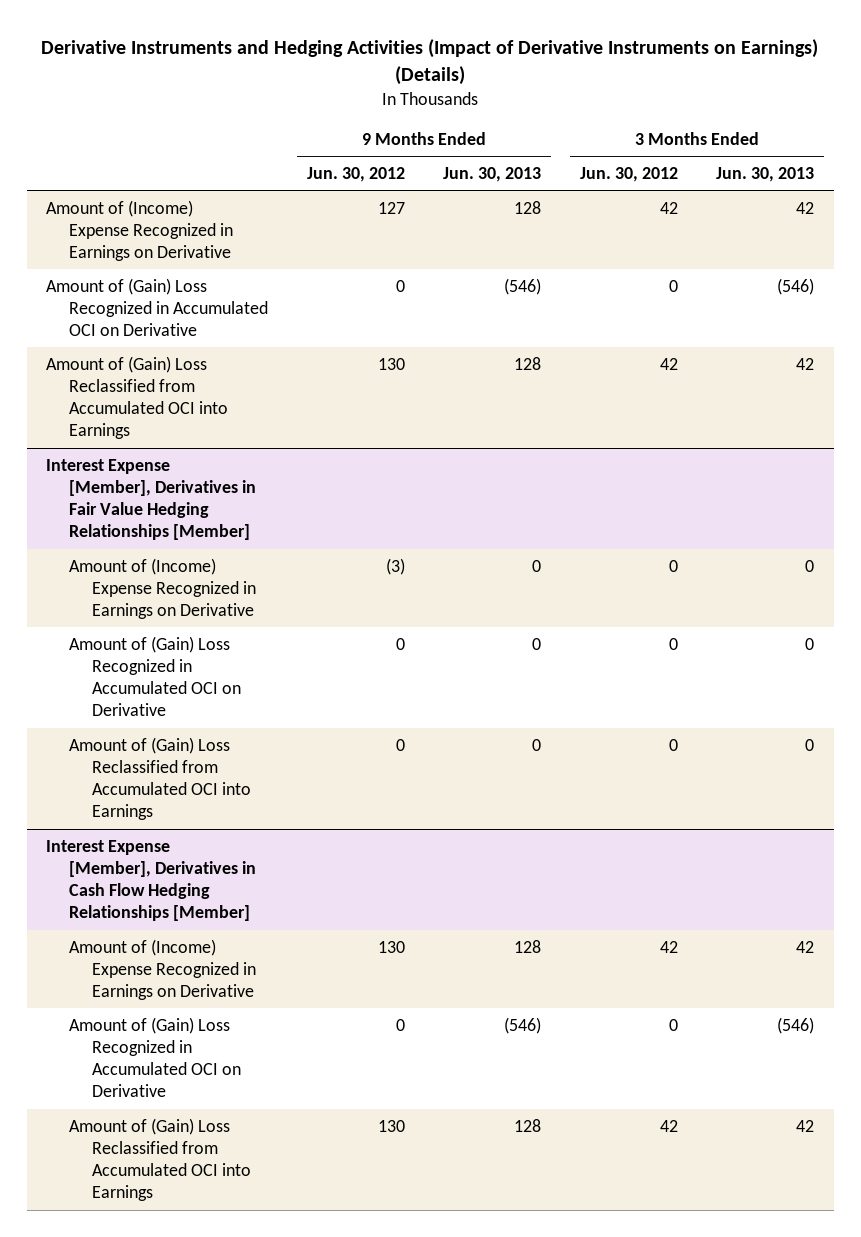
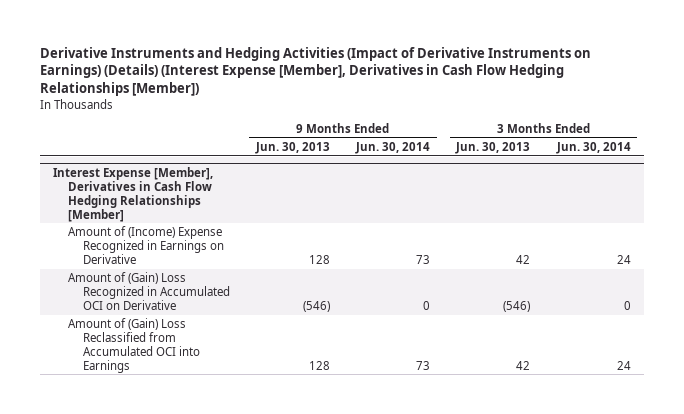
- Derivative Instruments and Hedging Activities (Impact of Derivative Instruments on Earnings) (Details)
+ Derivative Instruments and Hedging Activities (Impact of Derivative Instruments on Earnings) (Details) (Interest Expense [Member], Derivatives in Cash Flow Hedging Relationships [Member])
- | 9 Months Ended Jun. 30, 2012 | 9 Months Ended Jun. 30, 2013 | 3 Months Ended Jun. 30, 2012 | 3 Months Ended Jun. 30, 2013
+ | 9 Months Ended Jun. 30, 2013 | 9 Months Ended Jun. 30, 2014 | 3 Months Ended Jun. 30, 2013 | 3 Months Ended Jun. 30, 2014
- Amount of (Income) Expense Recognized in Earnings on Derivative | 127 | 128 | 42 | 42
- Amount of (Gain) Loss Recognized in Accumulated OCI on Derivative | 0 | (546) | 0 | (546)
- Amount of (Gain) Loss Reclassified from Accumulated OCI into Earnings | 130 | 128 | 42 | 42
- Interest Expense [Member], Derivatives in Fair Value Hedging Relationships [Member]
- Amount of (Income) Expense Recognized in Earnings on Derivative | (3) | 0 | 0 | 0
- Amount of (Gain) Loss Recognized in Accumulated OCI on Derivative | 0 | 0 | 0 | 0
- Amount of (Gain) Loss Reclassified from Accumulated OCI into Earnings | 0 | 0 | 0 | 0

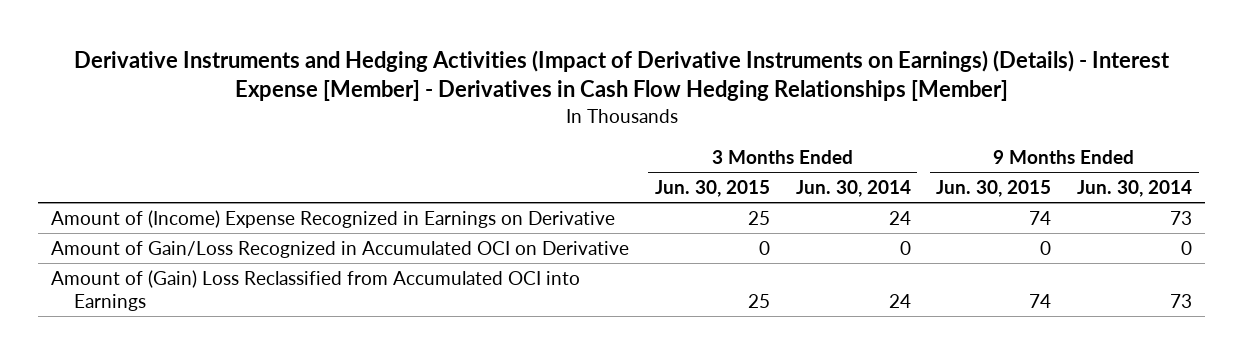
- Derivative Instruments and Hedging Activities (Impact of Derivative Instruments on Earnings) (Details) (Interest Expense [Member], Derivatives in Cash Flow Hedging Relationships [Member])
+ Derivative Instruments and Hedging Activities (Impact of Derivative Instruments on Earnings) (Details) - Interest Expense [Member] - Derivatives in Cash Flow Hedging Relationships [Member]
- | 9 Months Ended Jun. 30, 2013 | 9 Months Ended Jun. 30, 2014 | 3 Months Ended Jun. 30, 2013 | 3 Months Ended Jun. 30, 2014
+ | 3 Months Ended Jun. 30, 2015 | 3 Months Ended Jun. 30, 2014 | 9 Months Ended Jun. 30, 2015 | 9 Months Ended Jun. 30, 2014
- Interest Expense [Member], Derivatives in Cash Flow Hedging Relationships [Member]
- Amount of (Gain) Loss Recognized in Accumulated OCI on Derivative | (546) | 0 | (546) | 0
+ Amount of Gain/Loss Recognized in Accumulated OCI on Derivative | 0 | 0 | 0 | 0

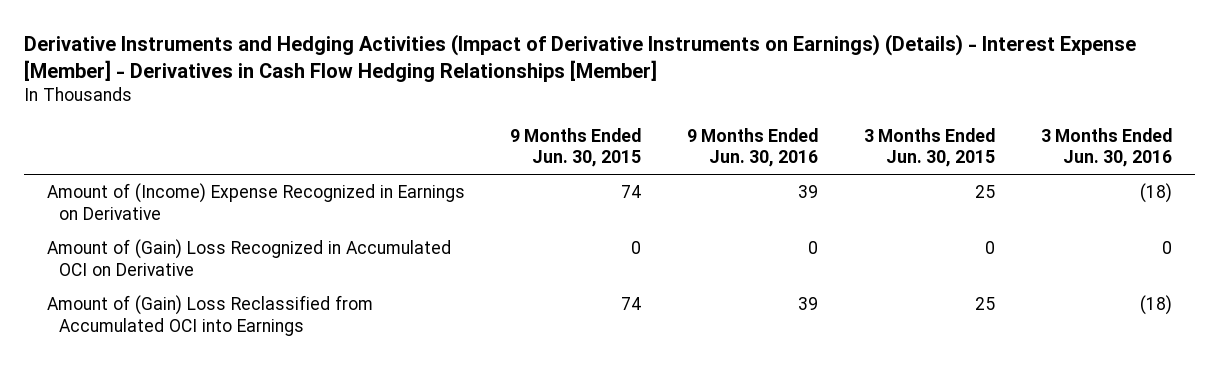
- | 3 Months Ended Jun. 30, 2015 | 3 Months Ended Jun. 30, 2014 | 9 Months Ended Jun. 30, 2015 | 9 Months Ended Jun. 30, 2014
+ | 9 Months Ended Jun. 30, 2015 | 9 Months Ended Jun. 30, 2016 | 3 Months Ended Jun. 30, 2015 | 3 Months Ended Jun. 30, 2016
- Amount of Gain/Loss Recognized in Accumulated OCI on Derivative | 0 | 0 | 0 | 0
+ Amount of (Gain) Loss Recognized in Accumulated OCI on Derivative | 0 | 0 | 0 | 0

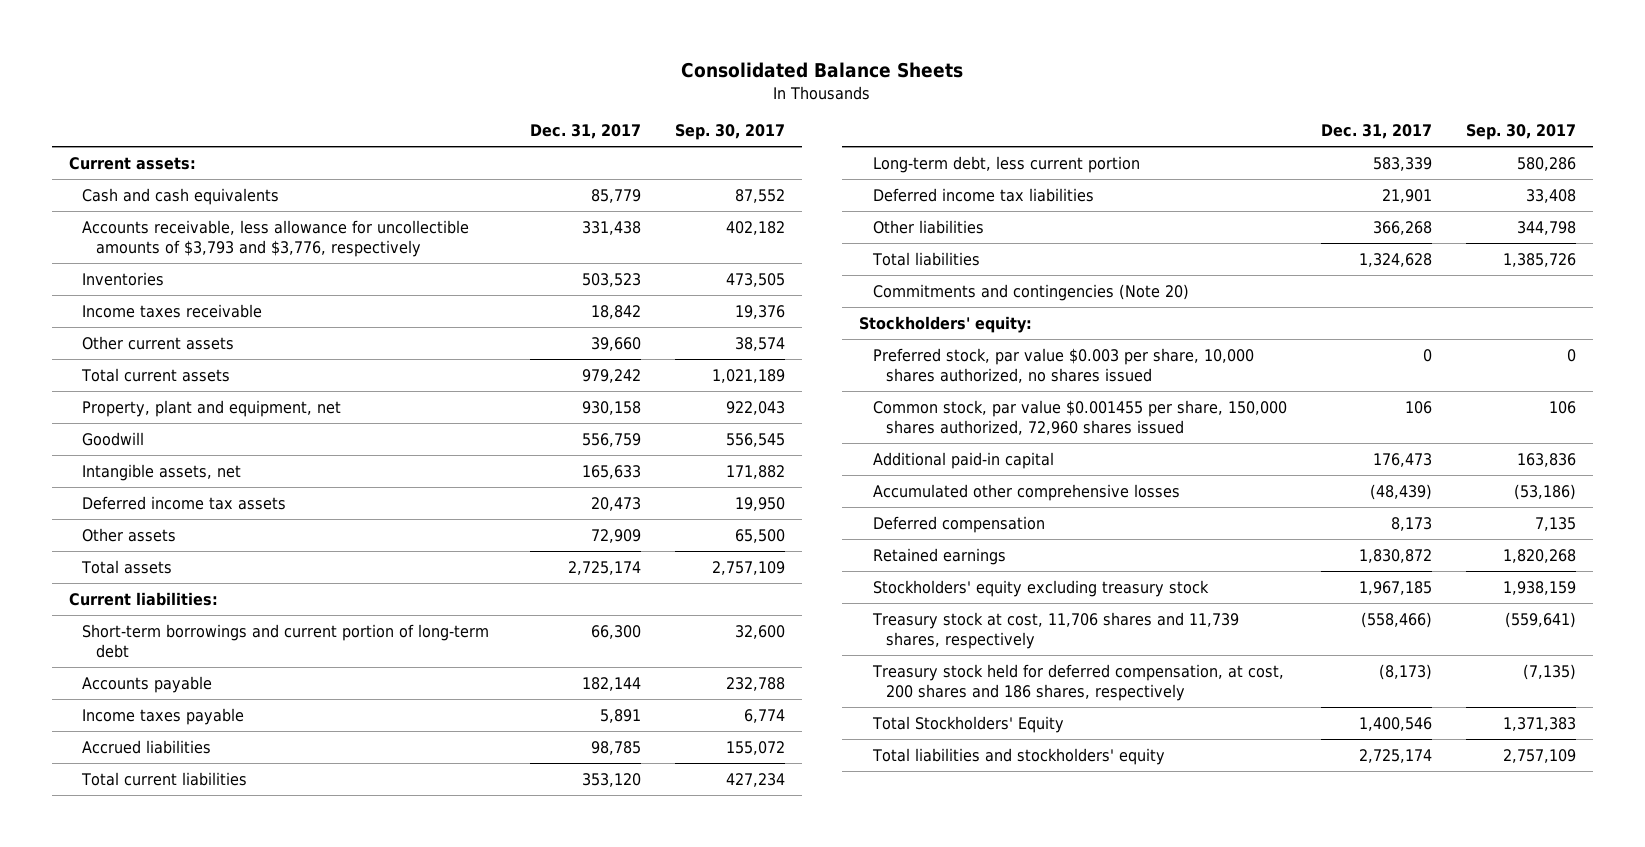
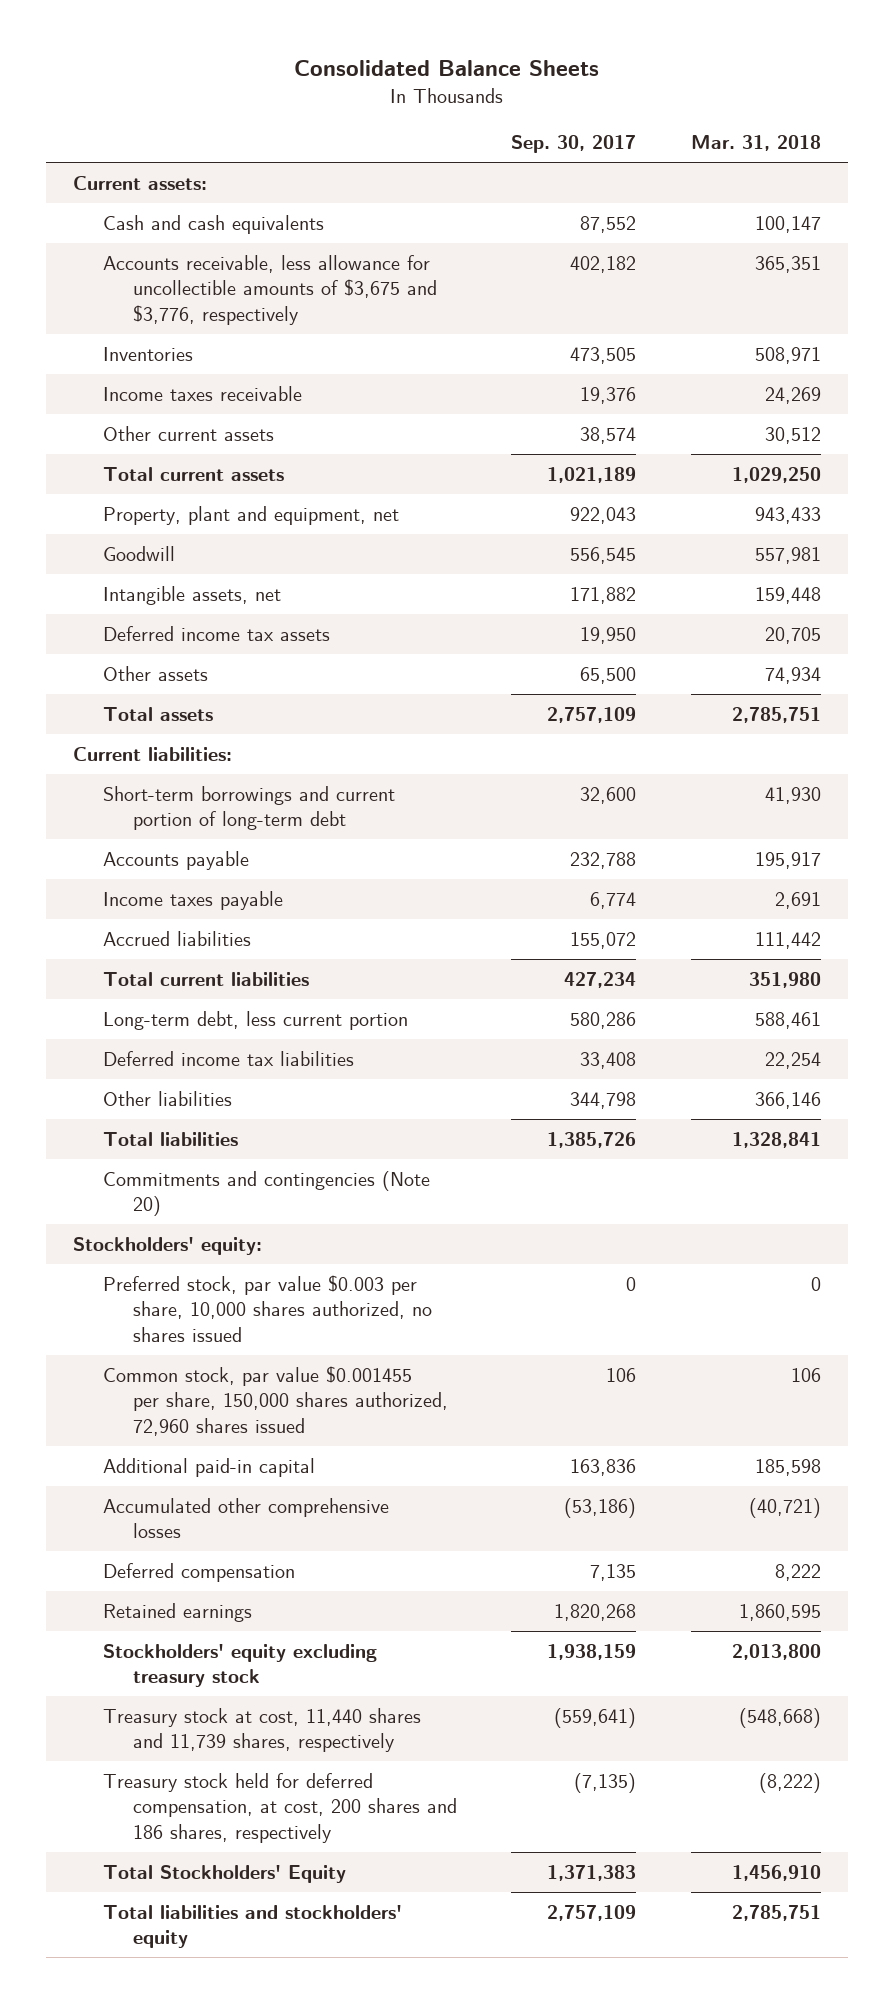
- | Dec. 31, 2017 | Sep. 30, 2017
+ | Sep. 30, 2017 | Mar. 31, 2018
- Accounts receivable, less allowance for uncollectible amounts of $3,793 and $3,776, respectively | 331,438 | 402,182
+ Accounts receivable, less allowance for uncollectible amounts of $3,675 and $3,776, respectively | 402,182 | 365,351
- Treasury stock at cost, 11,706 shares and 11,739 shares, respectively | (558,466) | (559,641)
+ Treasury stock at cost, 11,440 shares and 11,739 shares, respectively | (559,641) | (548,668)

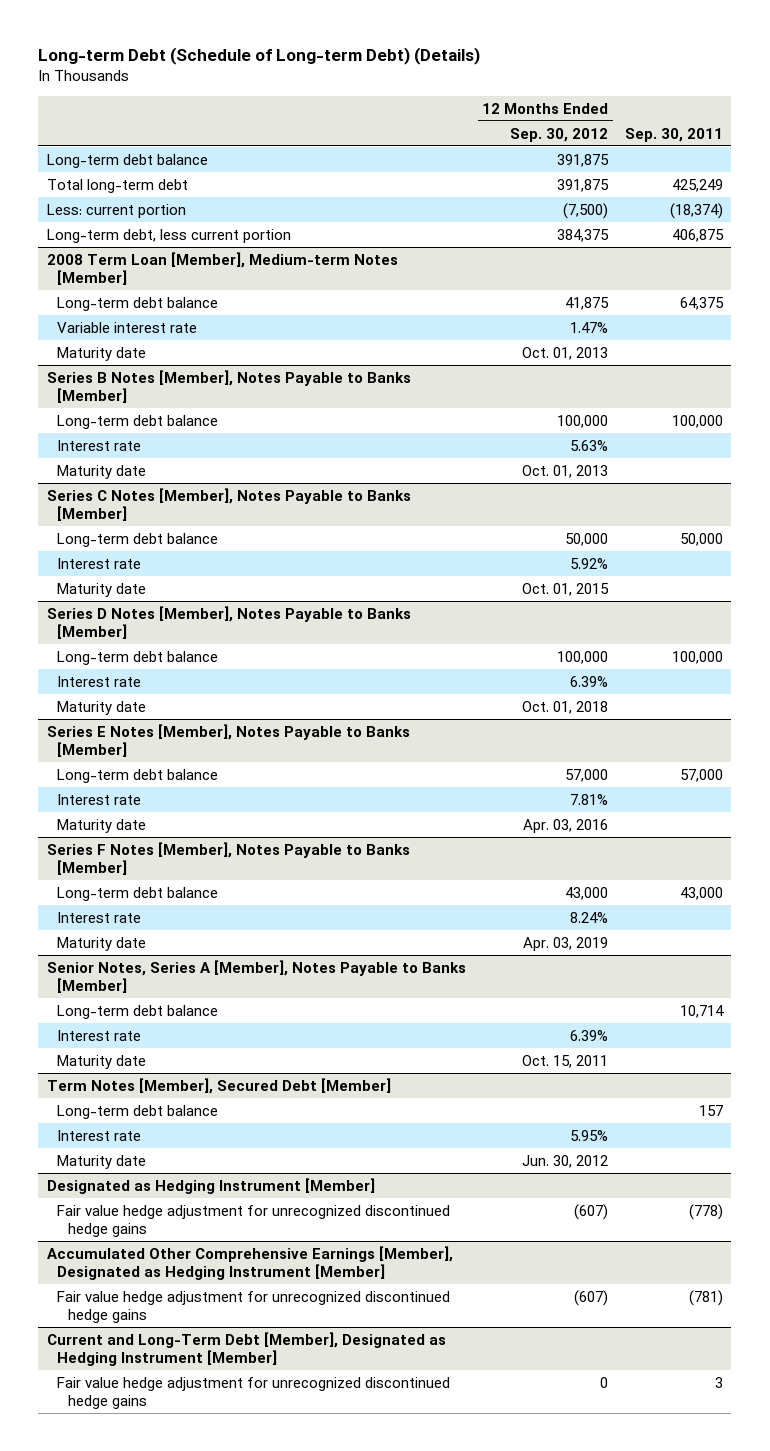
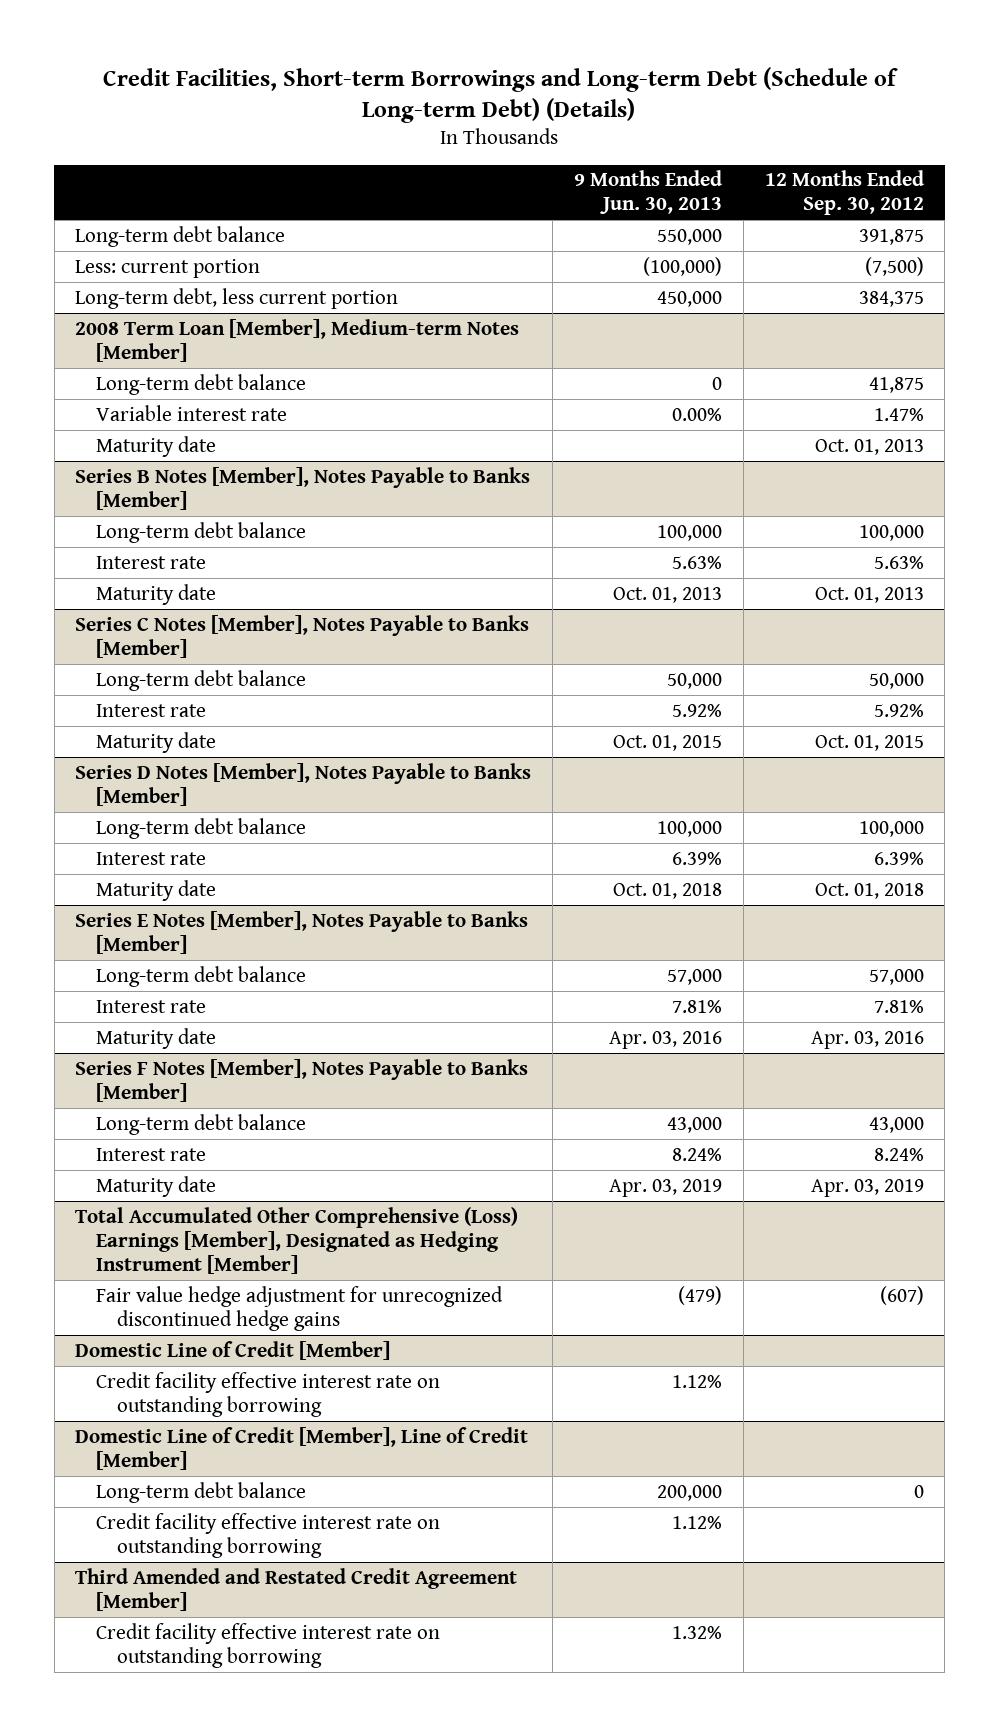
- Long-term Debt (Schedule of Long-term Debt) (Details)
+ Credit Facilities, Short-term Borrowings and Long-term Debt (Schedule of Long-term Debt) (Details)
- | 12 Months Ended Sep. 30, 2012 | Sep. 30, 2011
+ | 9 Months Ended Jun. 30, 2013 | 12 Months Ended Sep. 30, 2012
- Total long-term debt | 391,875 | 425,249
- Senior Notes, Series A [Member], Notes Payable to Banks [Member]
- Long-term debt balance | | 10,714
- Interest rate | 6.39% |
- Maturity date | Oct. 15, 2011 |
- Term Notes [Member], Secured Debt [Member]
- Long-term debt balance | | 157
- Interest rate | 5.95% |
- Maturity date | Jun. 30, 2012 |
- Designated as Hedging Instrument [Member]
- Fair value hedge adjustment for unrecognized discontinued hedge gains | (607) | (778)
- Accumulated Other Comprehensive Earnings [Member], Designated as Hedging Instrument [Member]
+ Total Accumulated Other Comprehensive (Loss) Earnings [Member], Designated as Hedging Instrument [Member]
- Current and Long-Term Debt [Member], Designated as Hedging Instrument [Member]
- Fair value hedge adjustment for unrecognized discontinued hedge gains | 0 | 3
+ Domestic Line of Credit [Member]
+ Credit facility effective interest rate on outstanding borrowing | 1.12% |
+ Domestic Line of Credit [Member], Line of Credit [Member]
+ Long-term debt balance | 200,000 | 0
+ Credit facility effective interest rate on outstanding borrowing | 1.12% |
+ Third Amended and Restated Credit Agreement [Member]
+ Credit facility effective interest rate on outstanding borrowing | 1.32% |

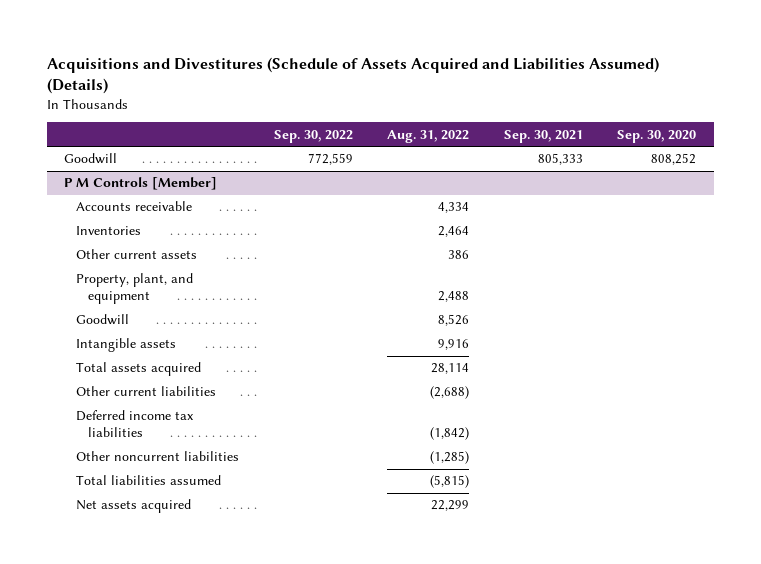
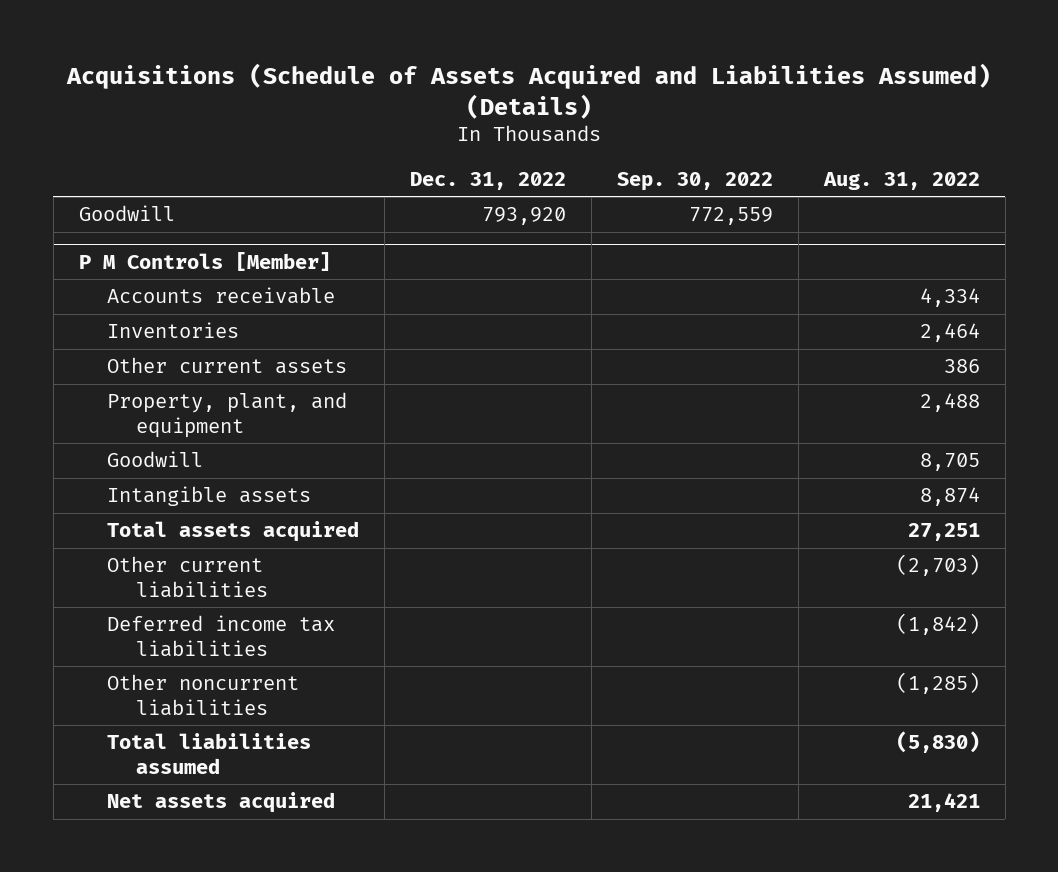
- Acquisitions and Divestitures (Schedule of Assets Acquired and Liabilities Assumed) (Details)
+ Acquisitions (Schedule of Assets Acquired and Liabilities Assumed) (Details)
- | Sep. 30, 2022 | Aug. 31, 2022 | Sep. 30, 2021 | Sep. 30, 2020
+ | Dec. 31, 2022 | Sep. 30, 2022 | Aug. 31, 2022
@ P M Controls [Member]
- Goodwill | | 8,526 | |
- Intangible assets | | 9,916 | |
- Total assets acquired | | 28,114 | |
- Other current liabilities | | (2,688) | |
+ Goodwill | | | 8,705
+ Intangible assets | | | 8,874
+ Total assets acquired | | | 27,251
+ Other current liabilities | | | (2,703)
- Total liabilities assumed | | (5,815) | |
- Net assets acquired | | 22,299 | |
+ Total liabilities assumed | | | (5,830)
+ Net assets acquired | | | 21,421

